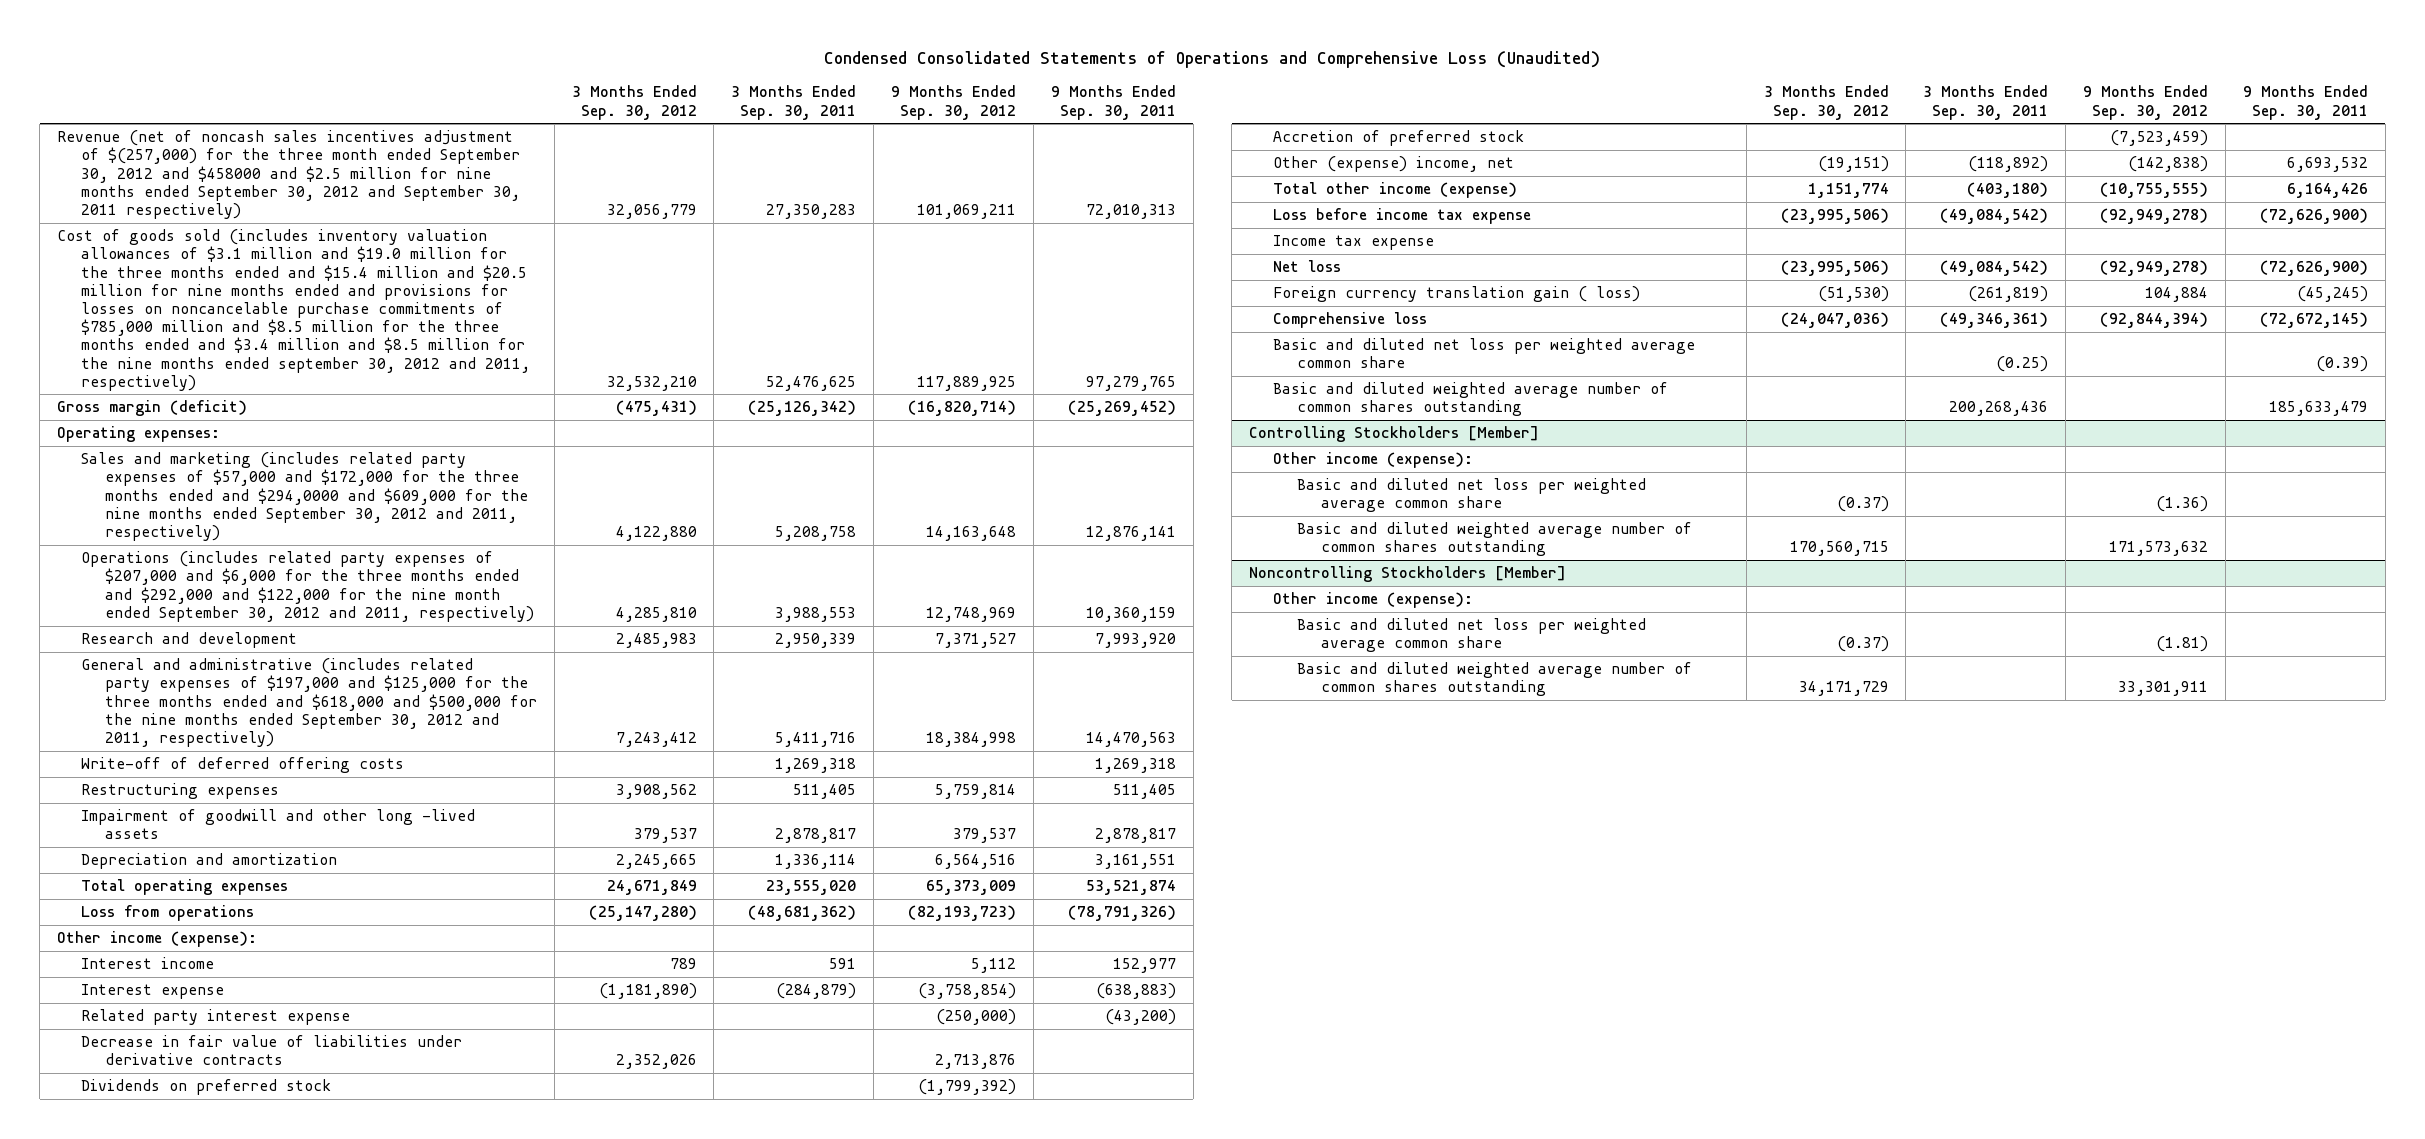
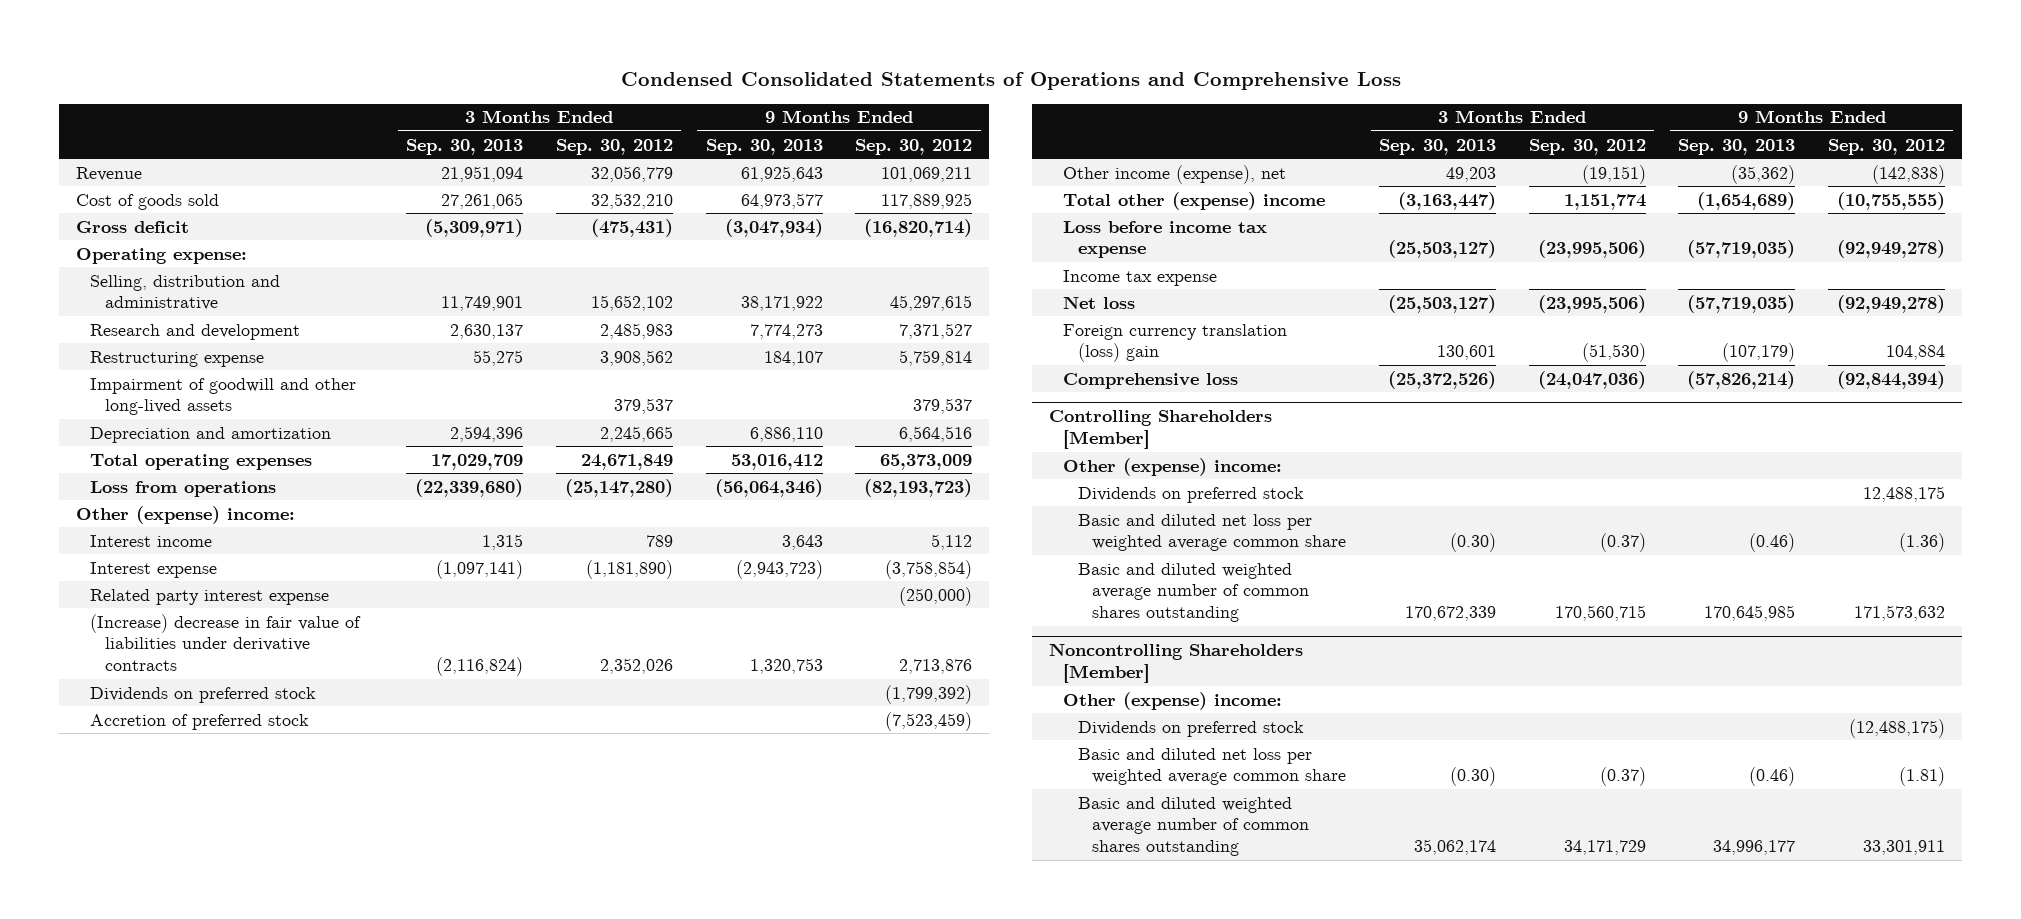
- Condensed Consolidated Statements of Operations and Comprehensive Loss (Unaudited)
+ Condensed Consolidated Statements of Operations and Comprehensive Loss
- | 3 Months Ended Sep. 30, 2012 | 3 Months Ended Sep. 30, 2011 | 9 Months Ended Sep. 30, 2012 | 9 Months Ended Sep. 30, 2011
+ | 3 Months Ended Sep. 30, 2013 | 3 Months Ended Sep. 30, 2012 | 9 Months Ended Sep. 30, 2013 | 9 Months Ended Sep. 30, 2012
- Revenue (net of noncash sales incentives adjustment of $(257,000) for the three month ended September 30, 2012 and $458000 and $2.5 million for nine months ended September 30, 2012 and September 30, 2011 respectively) | 32,056,779 | 27,350,283 | 101,069,211 | 72,010,313
- Cost of goods sold (includes inventory valuation allowances of $3.1 million and $19.0 million for the three months ended and $15.4 million and $20.5 million for nine months ended and provisions for losses on noncancelable purchase commitments of $785,000 million and $8.5 million for the three months ended and $3.4 million and $8.5 million for the nine months ended september 30, 2012 and 2011, respectively) | 32,532,210 | 52,476,625 | 117,889,925 | 97,279,765
- Gross margin (deficit) | (475,431) | (25,126,342) | (16,820,714) | (25,269,452)
- Operating expenses:
- Sales and marketing (includes related party expenses of $57,000 and $172,000 for the three months ended and $294,0000 and $609,000 for the nine months ended September 30, 2012 and 2011, respectively) | 4,122,880 | 5,208,758 | 14,163,648 | 12,876,141
- Operations (includes related party expenses of $207,000 and $6,000 for the three months ended and $292,000 and $122,000 for the nine month ended September 30, 2012 and 2011, respectively) | 4,285,810 | 3,988,553 | 12,748,969 | 10,360,159
+ Revenue | 21,951,094 | 32,056,779 | 61,925,643 | 101,069,211
+ Cost of goods sold | 27,261,065 | 32,532,210 | 64,973,577 | 117,889,925
+ Gross deficit | (5,309,971) | (475,431) | (3,047,934) | (16,820,714)
+ Operating expense:
+ Selling, distribution and administrative | 11,749,901 | 15,652,102 | 38,171,922 | 45,297,615
- General and administrative (includes related party expenses of $197,000 and $125,000 for the three months ended and $618,000 and $500,000 for the nine months ended September 30, 2012 and 2011, respectively) | 7,243,412 | 5,411,716 | 18,384,998 | 14,470,563
- Write-off of deferred offering costs | | 1,269,318 | | 1,269,318
- Restructuring expenses | 3,908,562 | 511,405 | 5,759,814 | 511,405
- Impairment of goodwill and other long -lived assets | 379,537 | 2,878,817 | 379,537 | 2,878,817
+ Restructuring expense | 55,275 | 3,908,562 | 184,107 | 5,759,814
+ Impairment of goodwill and other long-lived assets | | 379,537 | | 379,537
- Other income (expense):
+ Other (expense) income:
- Decrease in fair value of liabilities under derivative contracts | 2,352,026 | | 2,713,876 |
+ (Increase) decrease in fair value of liabilities under derivative contracts | (2,116,824) | 2,352,026 | 1,320,753 | 2,713,876
- Other (expense) income, net | (19,151) | (118,892) | (142,838) | 6,693,532
- Total other income (expense) | 1,151,774 | (403,180) | (10,755,555) | 6,164,426
+ Other income (expense), net | 49,203 | (19,151) | (35,362) | (142,838)
+ Total other (expense) income | (3,163,447) | 1,151,774 | (1,654,689) | (10,755,555)
- Foreign currency translation gain ( loss) | (51,530) | (261,819) | 104,884 | (45,245)
+ Foreign currency translation (loss) gain | 130,601 | (51,530) | (107,179) | 104,884
- Basic and diluted net loss per weighted average common share | | (0.25) | | (0.39)
- Basic and diluted weighted average number of common shares outstanding | | 200,268,436 | | 185,633,479
- Controlling Stockholders [Member]
- Other income (expense):
+ Controlling Shareholders [Member]
+ Other (expense) income:
+ Dividends on preferred stock | | | | 12,488,175
- Noncontrolling Stockholders [Member]
- Other income (expense):
+ Noncontrolling Shareholders [Member]
+ Other (expense) income:
+ Dividends on preferred stock | | | | (12,488,175)

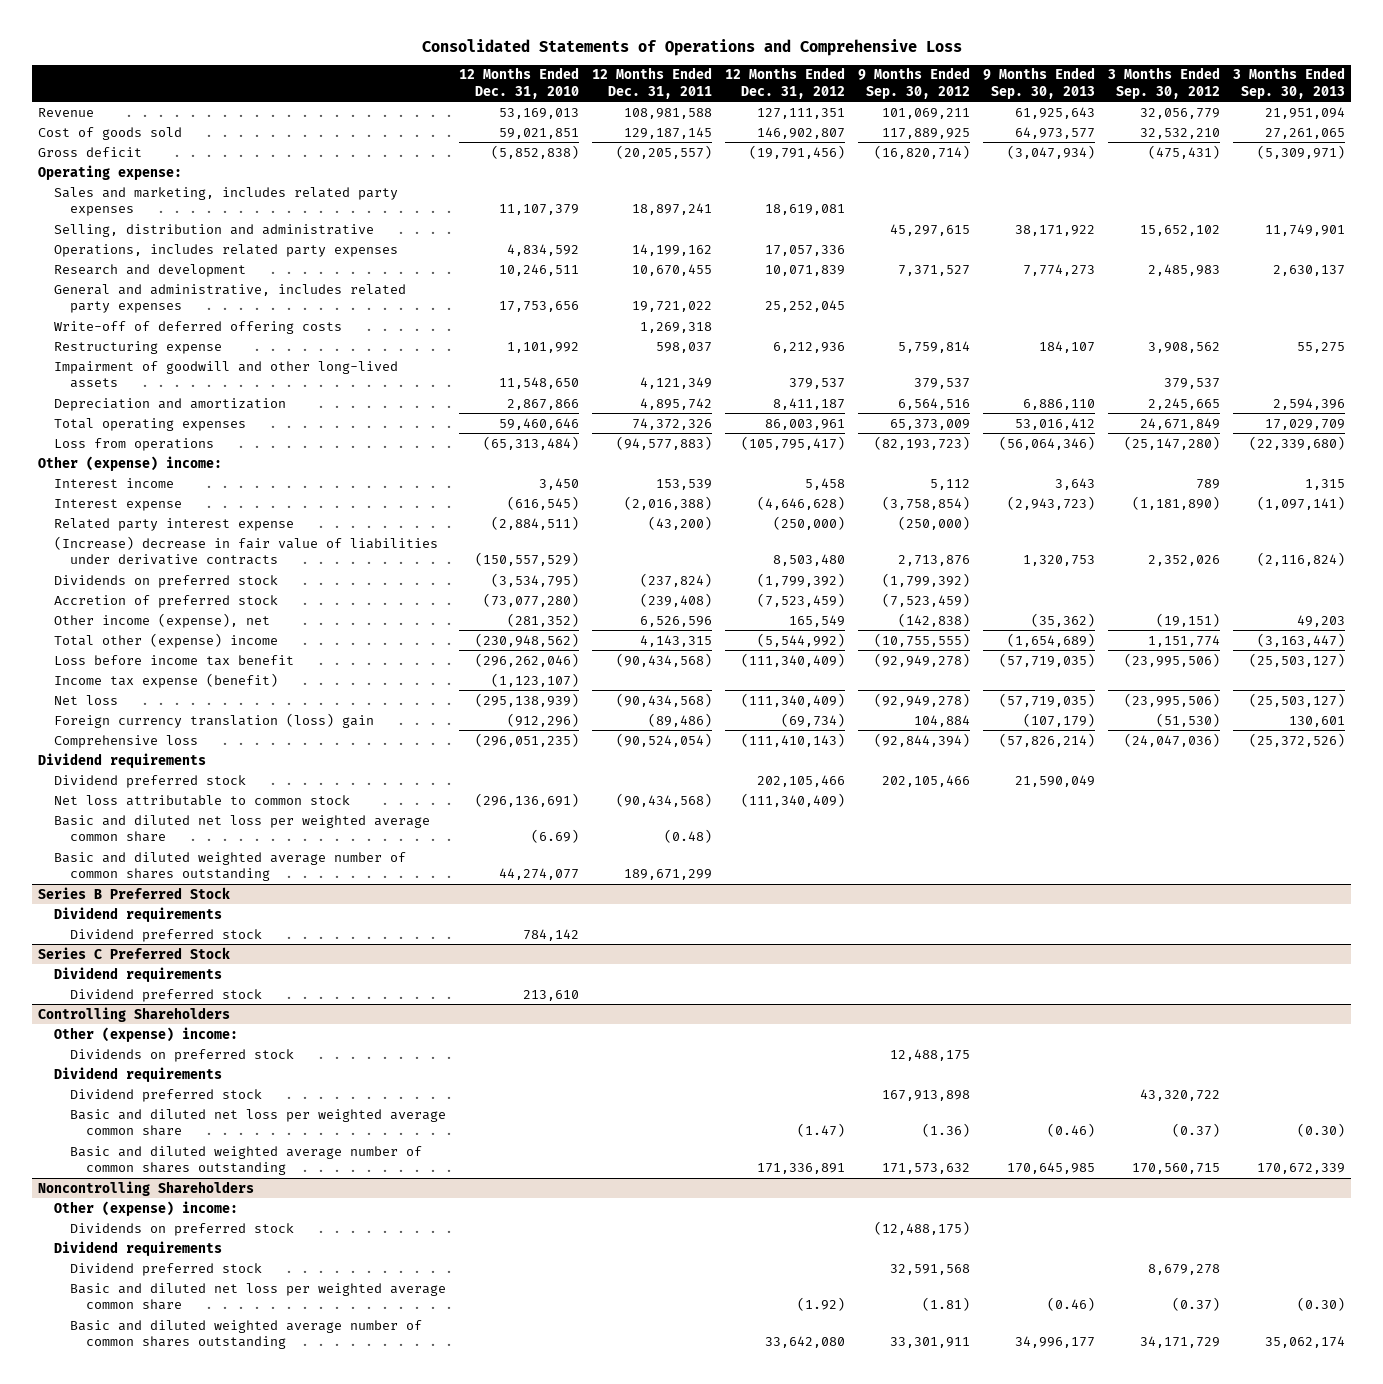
- Condensed Consolidated Statements of Operations and Comprehensive Loss
+ Consolidated Statements of Operations and Comprehensive Loss
- | 3 Months Ended Sep. 30, 2013 | 3 Months Ended Sep. 30, 2012 | 9 Months Ended Sep. 30, 2013 | 9 Months Ended Sep. 30, 2012
+ | 12 Months Ended Dec. 31, 2010 | 12 Months Ended Dec. 31, 2011 | 12 Months Ended Dec. 31, 2012 | 9 Months Ended Sep. 30, 2012 | 9 Months Ended Sep. 30, 2013 | 3 Months Ended Sep. 30, 2012 | 3 Months Ended Sep. 30, 2013
+ Sales and marketing, includes related party expenses | 11,107,379 | 18,897,241 | 18,619,081 | | | |
+ Operations, includes related party expenses | 4,834,592 | 14,199,162 | 17,057,336 | | | |
+ General and administrative, includes related party expenses | 17,753,656 | 19,721,022 | 25,252,045 | | | |
+ Write-off of deferred offering costs | | 1,269,318 | | | | |
- Loss before income tax expense | (25,503,127) | (23,995,506) | (57,719,035) | (92,949,278)
- Income tax expense
+ Loss before income tax benefit | (296,262,046) | (90,434,568) | (111,340,409) | (92,949,278) | (57,719,035) | (23,995,506) | (25,503,127)
+ Income tax expense (benefit) | (1,123,107) | | | | | |
- Controlling Shareholders [Member]
+ Dividend requirements
+ Dividend preferred stock | | | 202,105,466 | 202,105,466 | 21,590,049 | |
+ Net loss attributable to common stock | (296,136,691) | (90,434,568) | (111,340,409) | | | |
+ Basic and diluted net loss per weighted average common share | (6.69) | (0.48) | | | | |
+ Basic and diluted weighted average number of common shares outstanding | 44,274,077 | 189,671,299 | | | | |
+ Series B Preferred Stock
+ Dividend requirements
+ Dividend preferred stock | 784,142 | | | | | |
+ Series C Preferred Stock
+ Dividend requirements
+ Dividend preferred stock | 213,610 | | | | | |
+ Controlling Shareholders
+ Dividend requirements
+ Dividend preferred stock | | | | 167,913,898 | | 43,320,722 |
- Noncontrolling Shareholders [Member]
+ Noncontrolling Shareholders
+ Dividend requirements
+ Dividend preferred stock | | | | 32,591,568 | | 8,679,278 |

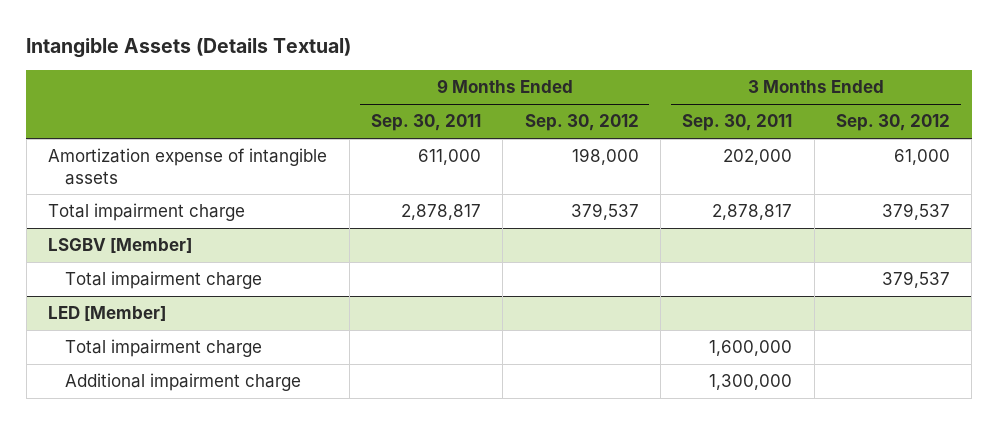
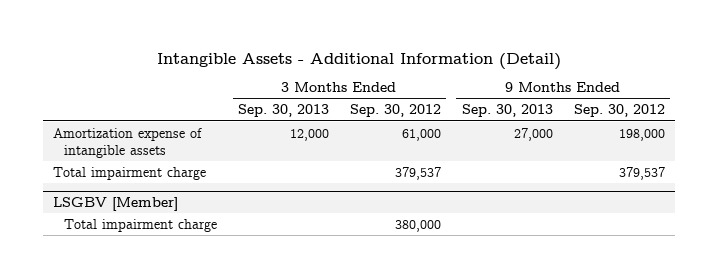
- Intangible Assets (Details Textual)
+ Intangible Assets - Additional Information (Detail)
- | 9 Months Ended Sep. 30, 2011 | 9 Months Ended Sep. 30, 2012 | 3 Months Ended Sep. 30, 2011 | 3 Months Ended Sep. 30, 2012
+ | 3 Months Ended Sep. 30, 2013 | 3 Months Ended Sep. 30, 2012 | 9 Months Ended Sep. 30, 2013 | 9 Months Ended Sep. 30, 2012
@ LSGBV [Member]
- Total impairment charge | | | | 379,537
- LED [Member]
- Total impairment charge | | | 1,600,000 |
- Additional impairment charge | | | 1,300,000 |
@ LSGBV [Member]
+ Total impairment charge | | 380,000 | |

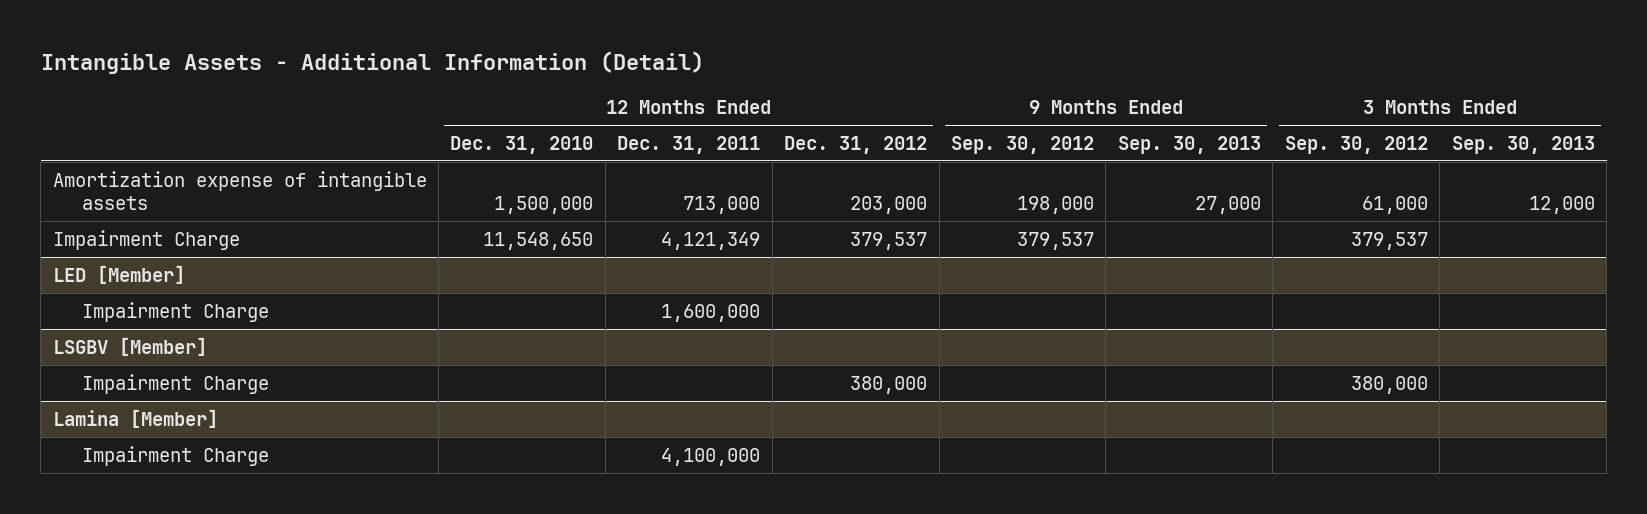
- | 3 Months Ended Sep. 30, 2013 | 3 Months Ended Sep. 30, 2012 | 9 Months Ended Sep. 30, 2013 | 9 Months Ended Sep. 30, 2012
+ | 12 Months Ended Dec. 31, 2010 | 12 Months Ended Dec. 31, 2011 | 12 Months Ended Dec. 31, 2012 | 9 Months Ended Sep. 30, 2012 | 9 Months Ended Sep. 30, 2013 | 3 Months Ended Sep. 30, 2012 | 3 Months Ended Sep. 30, 2013
- Total impairment charge | | 379,537 | | 379,537
+ Impairment Charge | 11,548,650 | 4,121,349 | 379,537 | 379,537 | | 379,537 |
+ LED [Member]
+ Impairment Charge | | 1,600,000 | | | | |
@ LSGBV [Member]
- Total impairment charge | | 380,000 | |
+ Impairment Charge | | | 380,000 | | | 380,000 |
+ Lamina [Member]
+ Impairment Charge | | 4,100,000 | | | | |

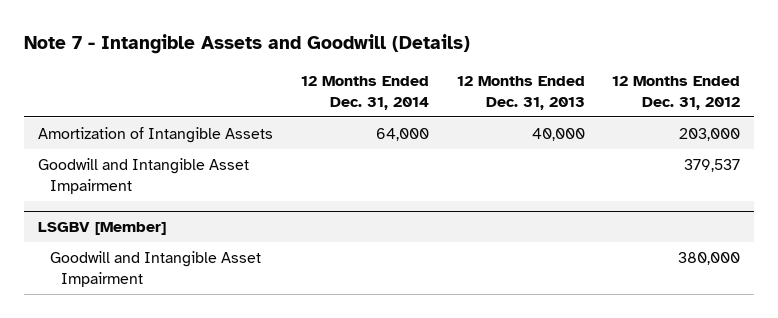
- Intangible Assets - Additional Information (Detail)
+ Note 7 - Intangible Assets and Goodwill (Details)
- | 12 Months Ended Dec. 31, 2010 | 12 Months Ended Dec. 31, 2011 | 12 Months Ended Dec. 31, 2012 | 9 Months Ended Sep. 30, 2012 | 9 Months Ended Sep. 30, 2013 | 3 Months Ended Sep. 30, 2012 | 3 Months Ended Sep. 30, 2013
+ | 12 Months Ended Dec. 31, 2014 | 12 Months Ended Dec. 31, 2013 | 12 Months Ended Dec. 31, 2012
- Amortization expense of intangible assets | 1,500,000 | 713,000 | 203,000 | 198,000 | 27,000 | 61,000 | 12,000
- Impairment Charge | 11,548,650 | 4,121,349 | 379,537 | 379,537 | | 379,537 |
- LED [Member]
- Impairment Charge | | 1,600,000 | | | | |
+ Amortization of Intangible Assets | 64,000 | 40,000 | 203,000
+ Goodwill and Intangible Asset Impairment | | | 379,537
@ LSGBV [Member]
- Impairment Charge | | | 380,000 | | | 380,000 |
- Lamina [Member]
- Impairment Charge | | 4,100,000 | | | | |
@ LSGBV [Member]
+ Goodwill and Intangible Asset Impairment | | | 380,000

